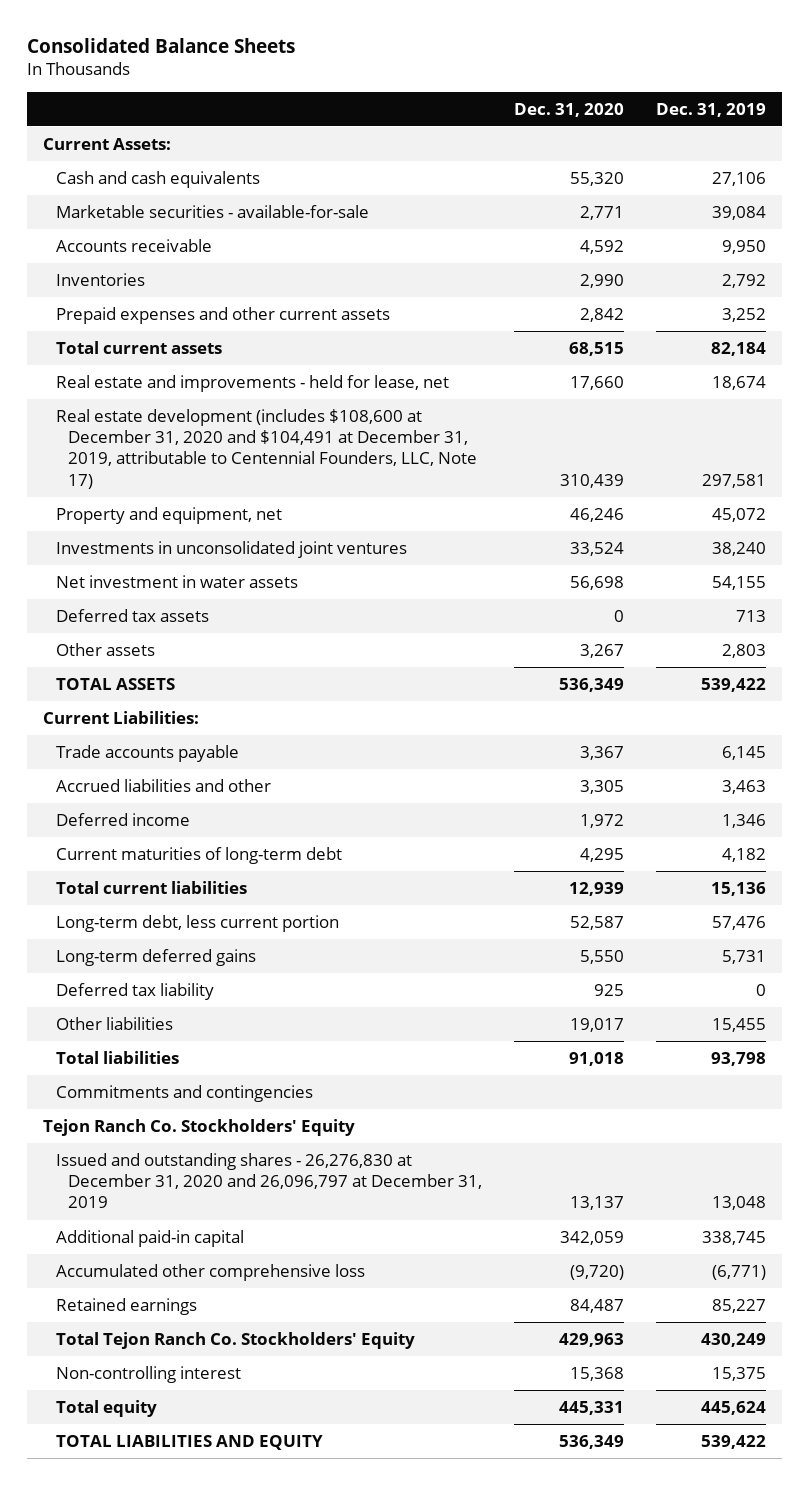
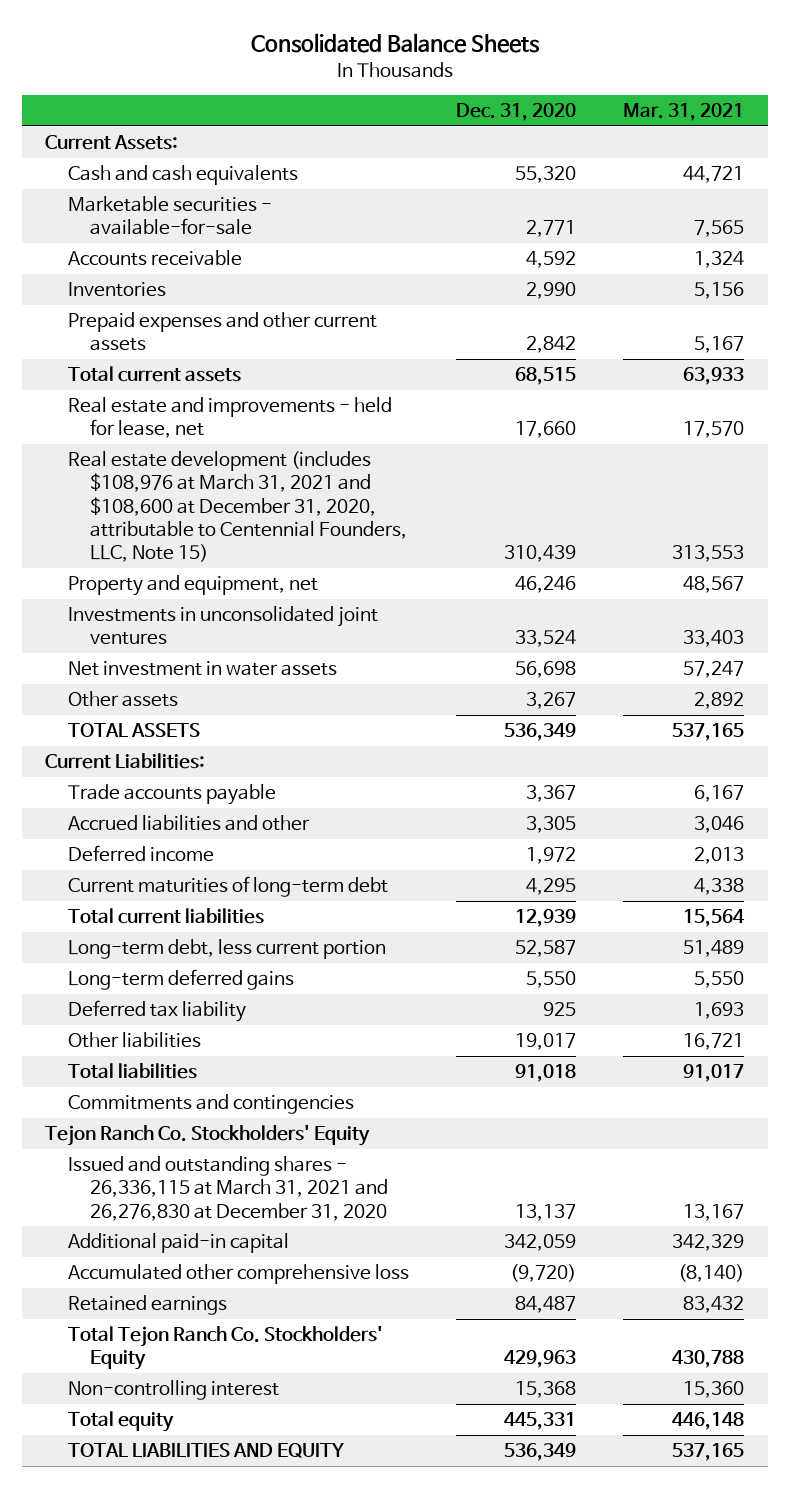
- | Dec. 31, 2020 | Dec. 31, 2019
+ | Dec. 31, 2020 | Mar. 31, 2021
- Real estate development (includes $108,600 at December 31, 2020 and $104,491 at December 31, 2019, attributable to Centennial Founders, LLC, Note 17) | 310,439 | 297,581
+ Real estate development (includes $108,976 at March 31, 2021 and $108,600 at December 31, 2020, attributable to Centennial Founders, LLC, Note 15) | 310,439 | 313,553
- Deferred tax assets | 0 | 713
- Issued and outstanding shares - 26,276,830 at December 31, 2020 and 26,096,797 at December 31, 2019 | 13,137 | 13,048
+ Issued and outstanding shares - 26,336,115 at March 31, 2021 and 26,276,830 at December 31, 2020 | 13,137 | 13,167

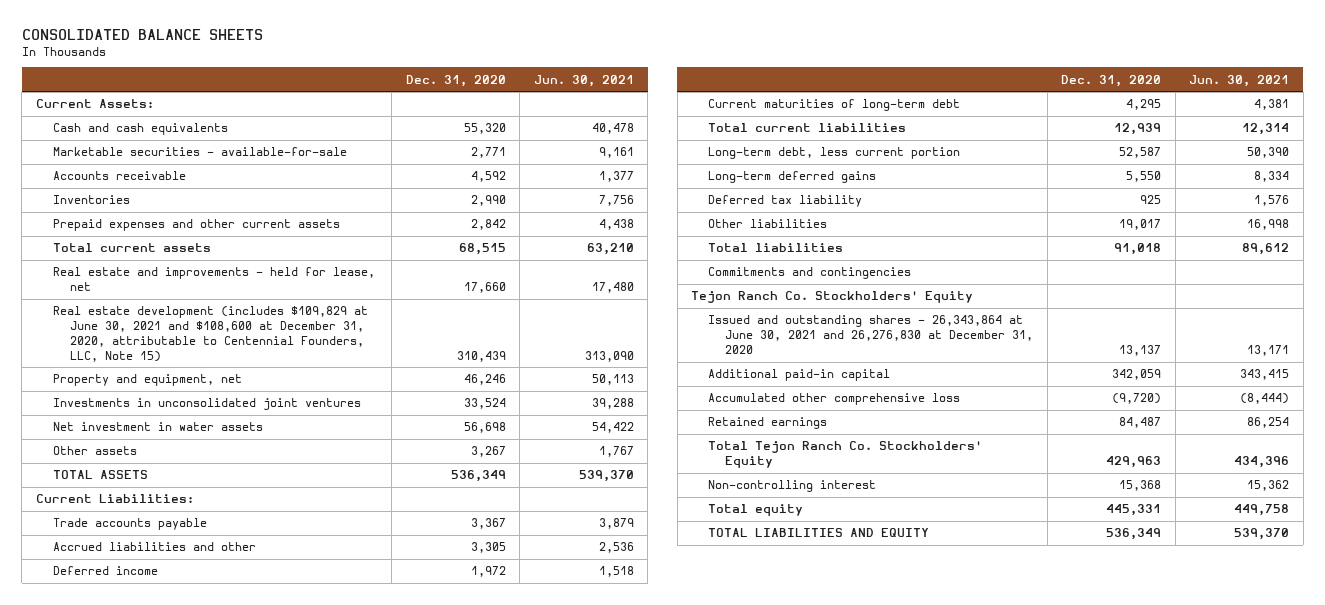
- Consolidated Balance Sheets
+ CONSOLIDATED BALANCE SHEETS
- | Dec. 31, 2020 | Mar. 31, 2021
+ | Dec. 31, 2020 | Jun. 30, 2021
- Real estate development (includes $108,976 at March 31, 2021 and $108,600 at December 31, 2020, attributable to Centennial Founders, LLC, Note 15) | 310,439 | 313,553
+ Real estate development (includes $109,829 at June 30, 2021 and $108,600 at December 31, 2020, attributable to Centennial Founders, LLC, Note 15) | 310,439 | 313,090
- Issued and outstanding shares - 26,336,115 at March 31, 2021 and 26,276,830 at December 31, 2020 | 13,137 | 13,167
+ Issued and outstanding shares - 26,343,864 at June 30, 2021 and 26,276,830 at December 31, 2020 | 13,137 | 13,171

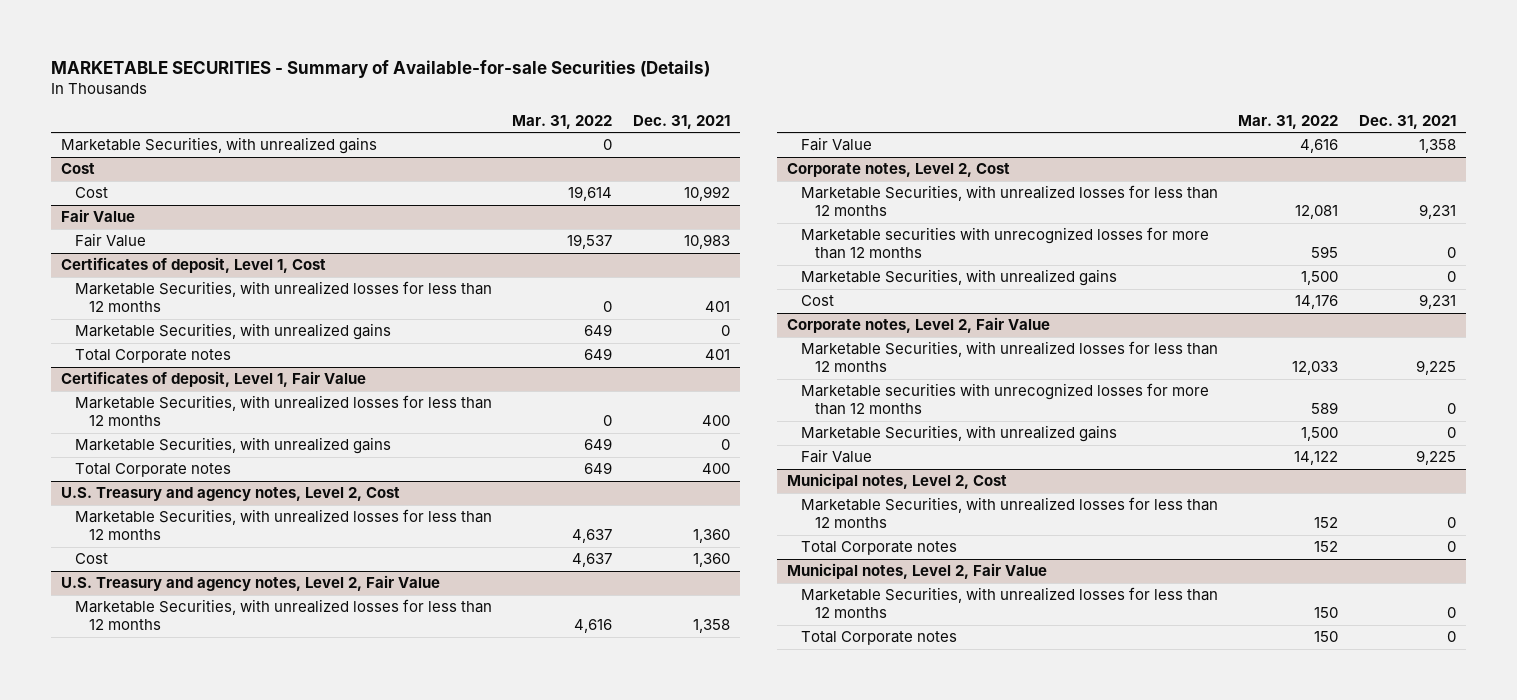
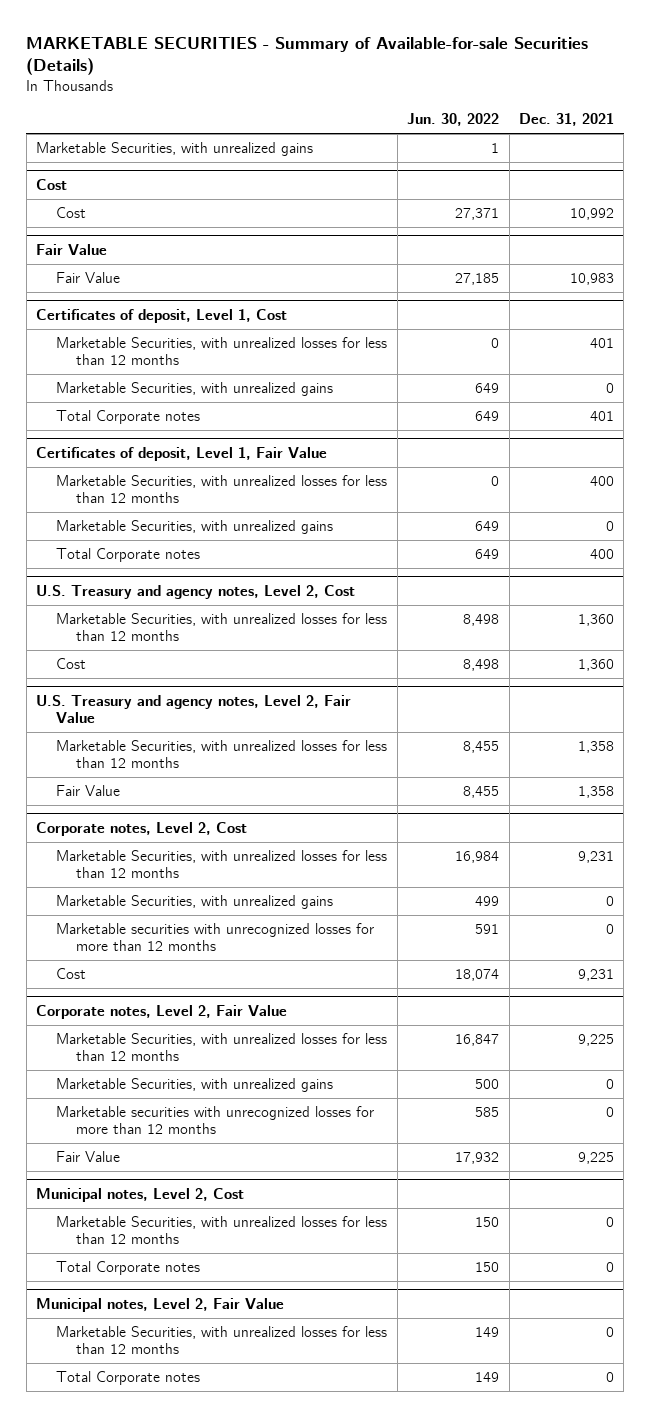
- | Mar. 31, 2022 | Dec. 31, 2021
+ | Jun. 30, 2022 | Dec. 31, 2021
@ Corporate notes, Level 2, Cost
moved down: Marketable securities with unrecognized losses for more than 12 months | 591 | 0
@ Corporate notes, Level 2, Fair Value
moved down: Marketable securities with unrecognized losses for more than 12 months | 585 | 0

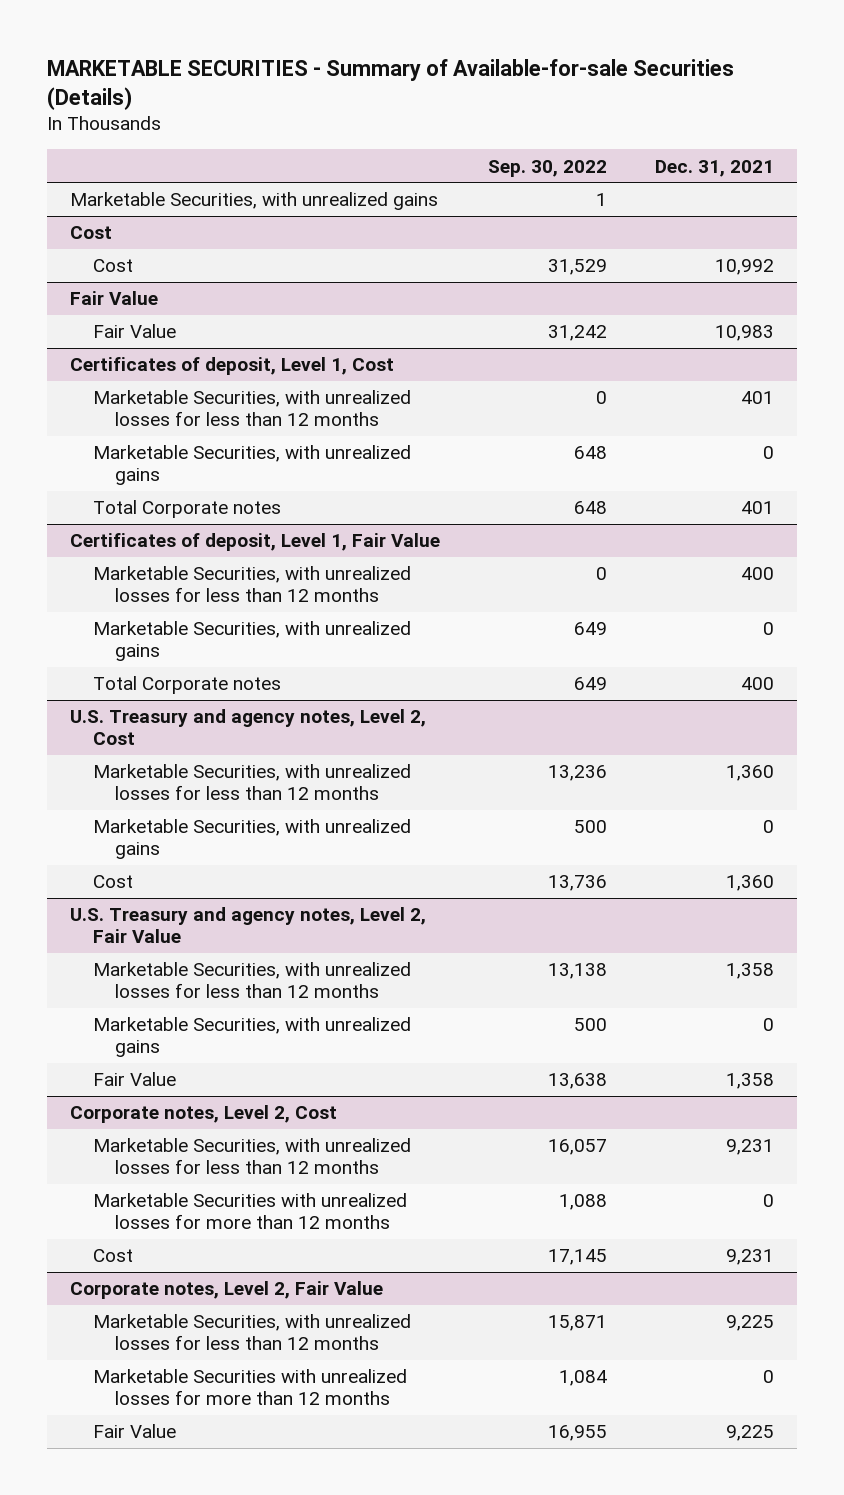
- | Jun. 30, 2022 | Dec. 31, 2021
+ | Sep. 30, 2022 | Dec. 31, 2021
@ U.S. Treasury and agency notes, Level 2, Cost
+ Marketable Securities, with unrealized gains | 500 | 0
@ U.S. Treasury and agency notes, Level 2, Fair Value
+ Marketable Securities, with unrealized gains | 500 | 0
@ Corporate notes, Level 2, Cost
- Marketable Securities, with unrealized gains | 499 | 0
- Marketable securities with unrecognized losses for more than 12 months | 591 | 0
+ Marketable Securities with unrealized losses for more than 12 months | 1,088 | 0
@ Corporate notes, Level 2, Fair Value
- Marketable Securities, with unrealized gains | 500 | 0
- Marketable securities with unrecognized losses for more than 12 months | 585 | 0
+ Marketable Securities with unrealized losses for more than 12 months | 1,084 | 0
- Municipal notes, Level 2, Cost
- Marketable Securities, with unrealized losses for less than 12 months | 150 | 0
- Total Corporate notes | 150 | 0
- Municipal notes, Level 2, Fair Value
- Marketable Securities, with unrealized losses for less than 12 months | 149 | 0
- Total Corporate notes | 149 | 0

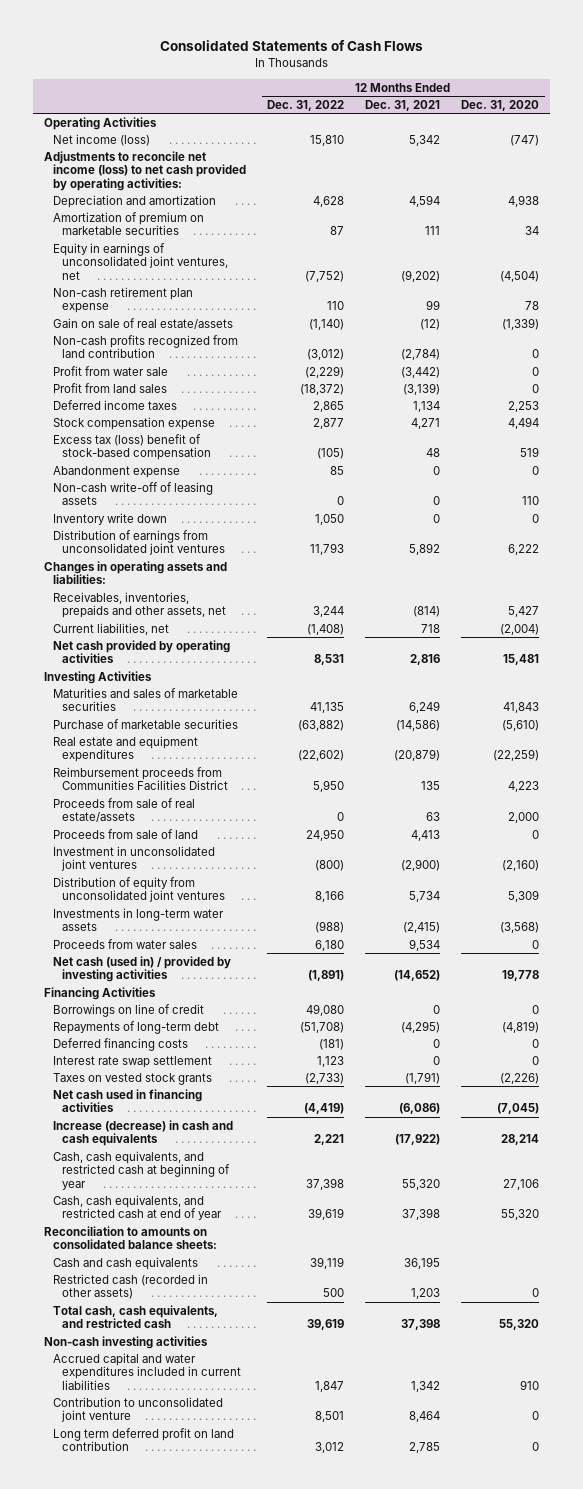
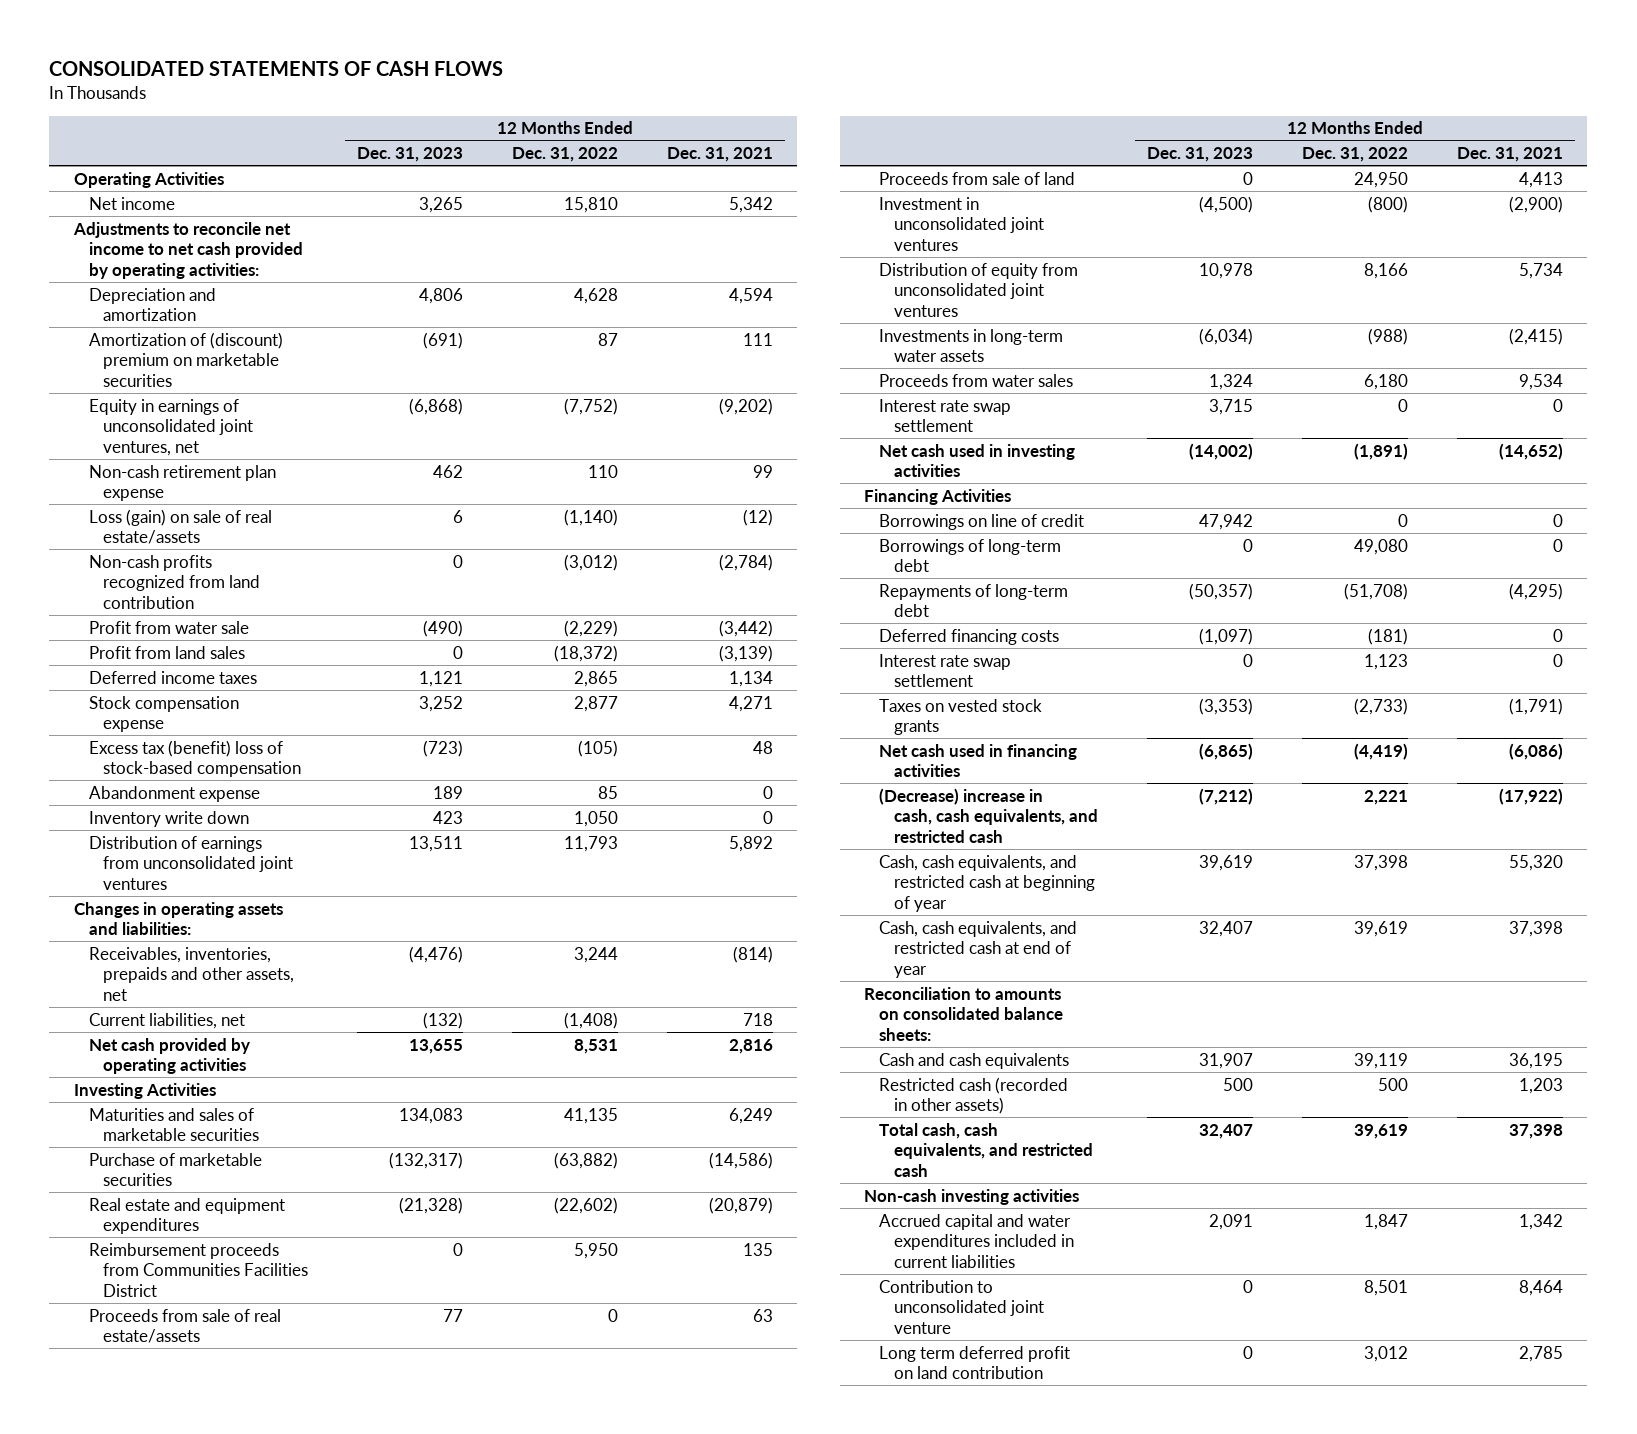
- Consolidated Statements of Cash Flows
+ CONSOLIDATED STATEMENTS OF CASH FLOWS
- | 12 Months Ended Dec. 31, 2022 | 12 Months Ended Dec. 31, 2021 | 12 Months Ended Dec. 31, 2020
+ | 12 Months Ended Dec. 31, 2023 | 12 Months Ended Dec. 31, 2022 | 12 Months Ended Dec. 31, 2021
- Net income (loss) | 15,810 | 5,342 | (747)
- Adjustments to reconcile net income (loss) to net cash provided by operating activities:
+ Net income | 3,265 | 15,810 | 5,342
+ Adjustments to reconcile net income to net cash provided by operating activities:
- Amortization of premium on marketable securities | 87 | 111 | 34
+ Amortization of (discount) premium on marketable securities | (691) | 87 | 111
- Gain on sale of real estate/assets | (1,140) | (12) | (1,339)
+ Loss (gain) on sale of real estate/assets | 6 | (1,140) | (12)
- Excess tax (loss) benefit of stock-based compensation | (105) | 48 | 519
+ Excess tax (benefit) loss of stock-based compensation | (723) | (105) | 48
- Non-cash write-off of leasing assets | 0 | 0 | 110
- Net cash (used in) / provided by investing activities | (1,891) | (14,652) | 19,778
+ Interest rate swap settlement | 3,715 | 0 | 0
+ Net cash used in investing activities | (14,002) | (1,891) | (14,652)
- Borrowings on line of credit | 49,080 | 0 | 0
+ Borrowings on line of credit | 47,942 | 0 | 0
+ Borrowings of long-term debt | 0 | 49,080 | 0
- Increase (decrease) in cash and cash equivalents | 2,221 | (17,922) | 28,214
+ (Decrease) increase in cash, cash equivalents, and restricted cash | (7,212) | 2,221 | (17,922)

